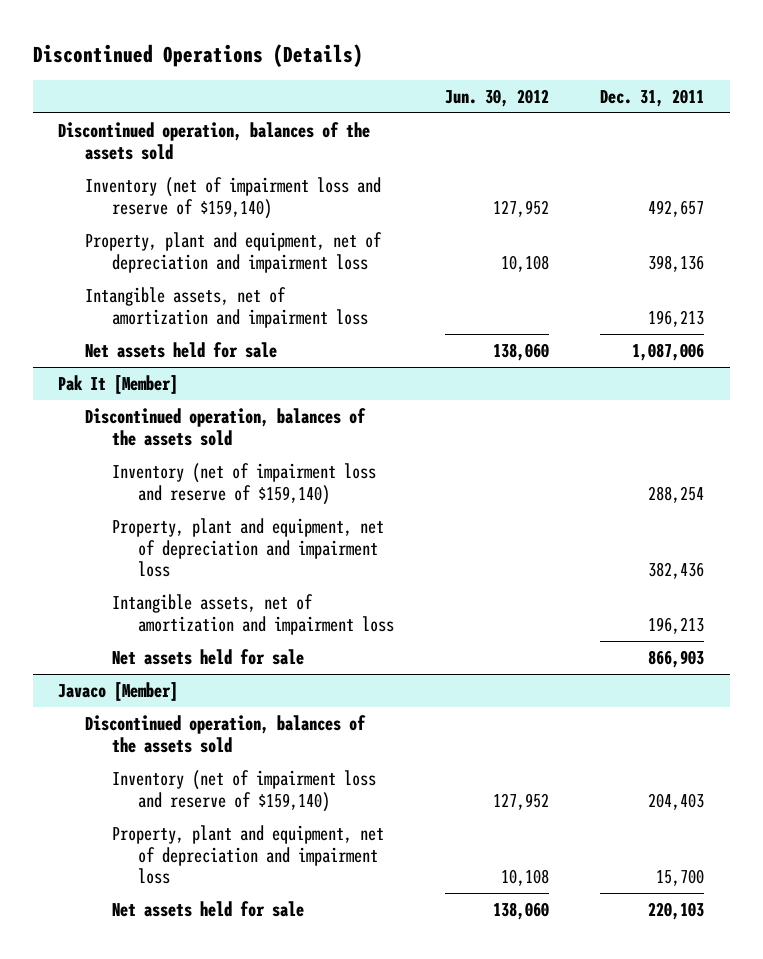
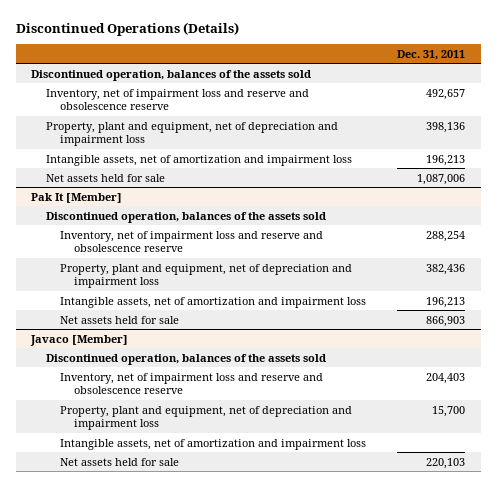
- | Jun. 30, 2012 | Dec. 31, 2011
+ | Dec. 31, 2011
- Inventory (net of impairment loss and reserve of $159,140) | 127,952 | 492,657
+ Inventory, net of impairment loss and reserve and obsolescence reserve | 492,657
@ Pak It [Member]
- Inventory (net of impairment loss and reserve of $159,140) | | 288,254
+ Inventory, net of impairment loss and reserve and obsolescence reserve | 288,254
@ Javaco [Member]
- Inventory (net of impairment loss and reserve of $159,140) | 127,952 | 204,403
+ Inventory, net of impairment loss and reserve and obsolescence reserve | 204,403
+ Intangible assets, net of amortization and impairment loss

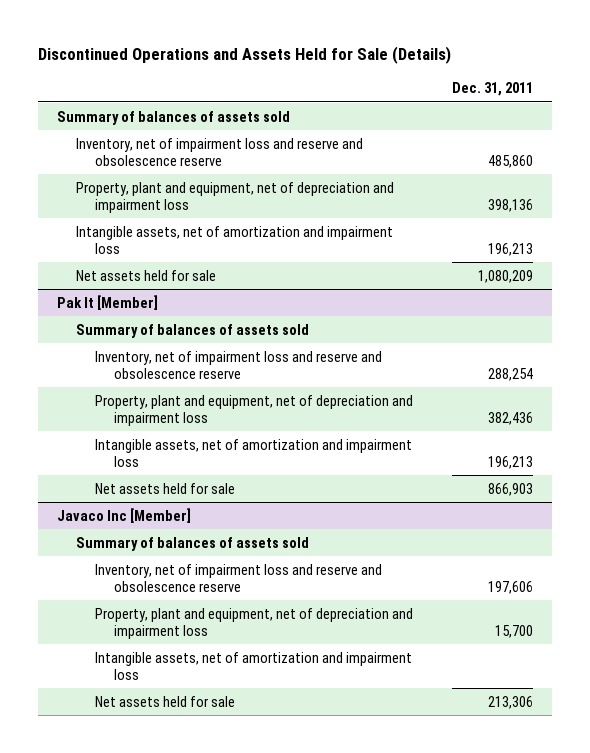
- Discontinued Operations (Details)
+ Discontinued Operations and Assets Held for Sale (Details)
- Discontinued operation, balances of the assets sold
- Inventory, net of impairment loss and reserve and obsolescence reserve | 492,657
+ Summary of balances of assets sold
+ Inventory, net of impairment loss and reserve and obsolescence reserve | 485,860
- Net assets held for sale | 1,087,006
+ Net assets held for sale | 1,080,209
@ Pak It [Member]
- Discontinued operation, balances of the assets sold
+ Summary of balances of assets sold
- Javaco [Member]
- Discontinued operation, balances of the assets sold
- Inventory, net of impairment loss and reserve and obsolescence reserve | 204,403
+ Javaco Inc [Member]
+ Summary of balances of assets sold
+ Inventory, net of impairment loss and reserve and obsolescence reserve | 197,606
- Net assets held for sale | 220,103
+ Net assets held for sale | 213,306

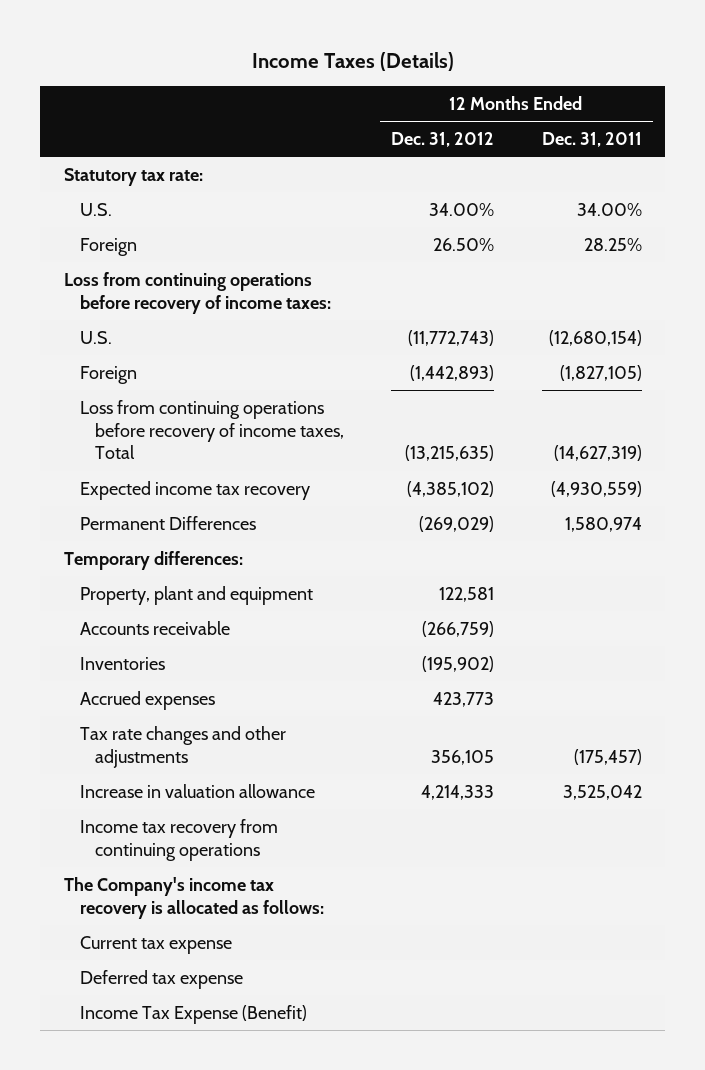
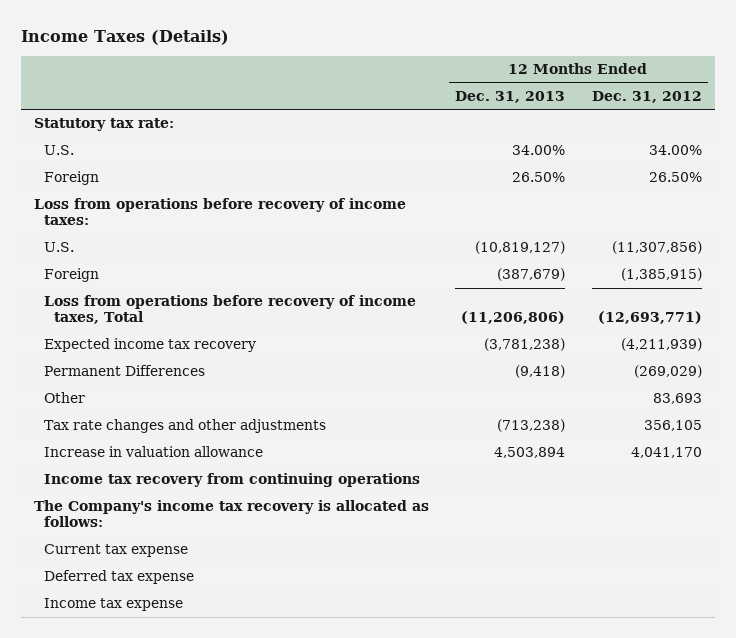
- | 12 Months Ended Dec. 31, 2012 | 12 Months Ended Dec. 31, 2011
+ | 12 Months Ended Dec. 31, 2013 | 12 Months Ended Dec. 31, 2012
- Loss from continuing operations before recovery of income taxes:
- U.S. | (11,772,743) | (12,680,154)
- Foreign | (1,442,893) | (1,827,105)
- Loss from continuing operations before recovery of income taxes, Total | (13,215,635) | (14,627,319)
- Expected income tax recovery | (4,385,102) | (4,930,559)
+ Loss from operations before recovery of income taxes:
+ U.S. | (10,819,127) | (11,307,856)
+ Foreign | (387,679) | (1,385,915)
+ Loss from operations before recovery of income taxes, Total | (11,206,806) | (12,693,771)
+ Expected income tax recovery | (3,781,238) | (4,211,939)
- Temporary differences:
- Property, plant and equipment | 122,581 |
- Accounts receivable | (266,759) |
- Inventories | (195,902) |
- Accrued expenses | 423,773 |
+ Other | | 83,693
- Increase in valuation allowance | 4,214,333 | 3,525,042
+ Increase in valuation allowance | 4,503,894 | 4,041,170
- Income Tax Expense (Benefit)
+ Income tax expense

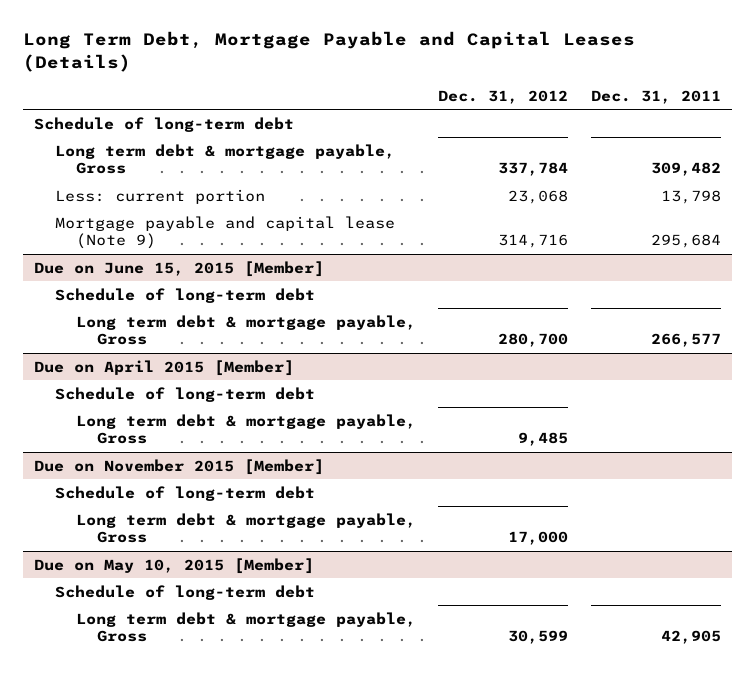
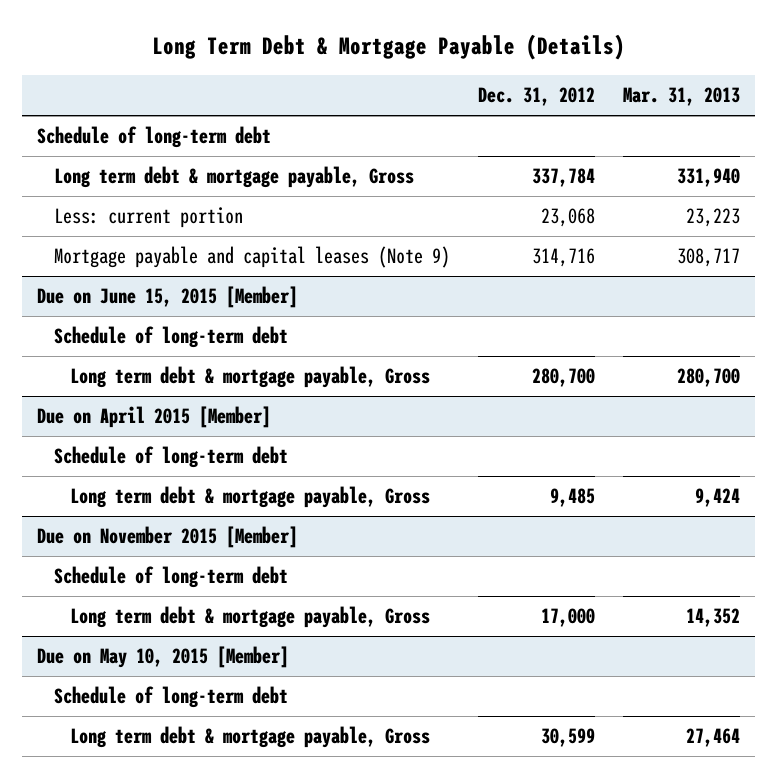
- Long Term Debt, Mortgage Payable and Capital Leases (Details)
+ Long Term Debt & Mortgage Payable (Details)
- | Dec. 31, 2012 | Dec. 31, 2011
+ | Dec. 31, 2012 | Mar. 31, 2013
- Mortgage payable and capital lease (Note 9) | 314,716 | 295,684
+ Mortgage payable and capital leases (Note 9) | 314,716 | 308,717

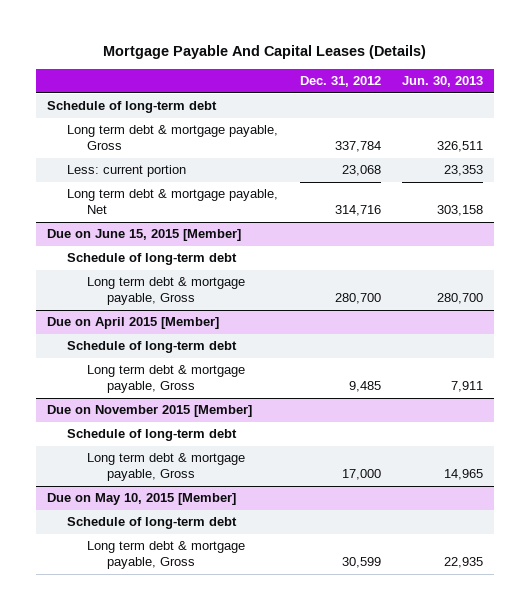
- Long Term Debt & Mortgage Payable (Details)
+ Mortgage Payable And Capital Leases (Details)
- | Dec. 31, 2012 | Mar. 31, 2013
+ | Dec. 31, 2012 | Jun. 30, 2013
- Mortgage payable and capital leases (Note 9) | 314,716 | 308,717
+ Long term debt & mortgage payable, Net | 314,716 | 303,158

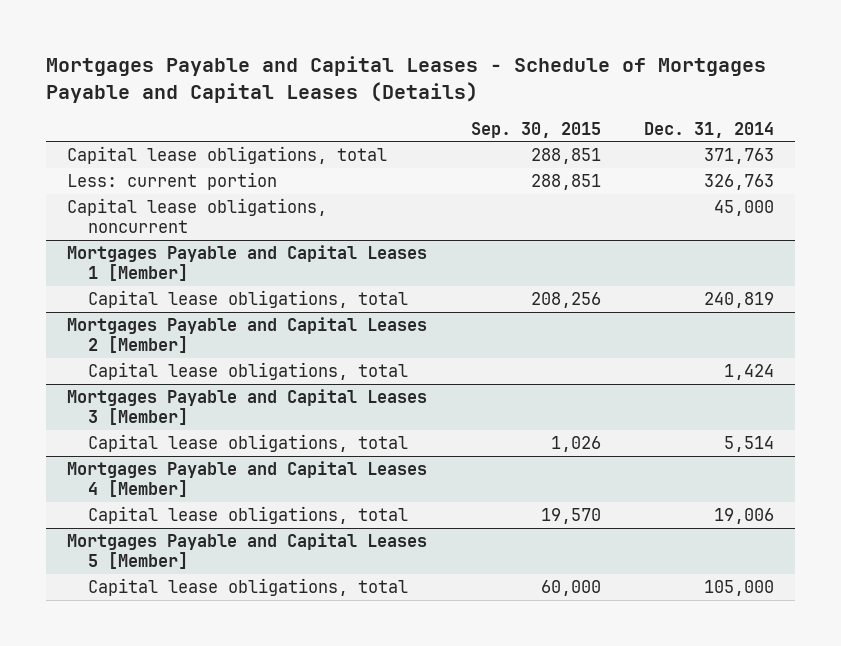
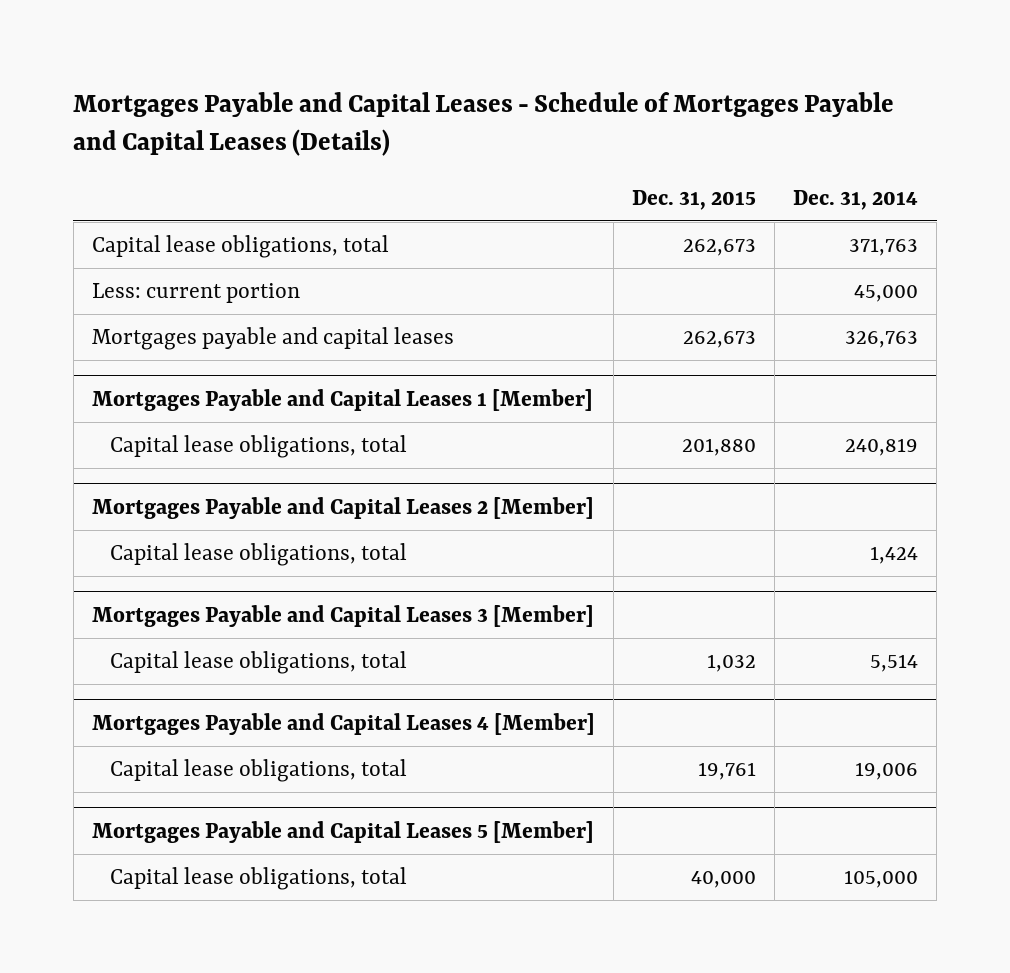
- | Sep. 30, 2015 | Dec. 31, 2014
+ | Dec. 31, 2015 | Dec. 31, 2014
- Less: current portion | 288,851 | 326,763
- Capital lease obligations, noncurrent | | 45,000
+ Less: current portion | | 45,000
+ Mortgages payable and capital leases | 262,673 | 326,763

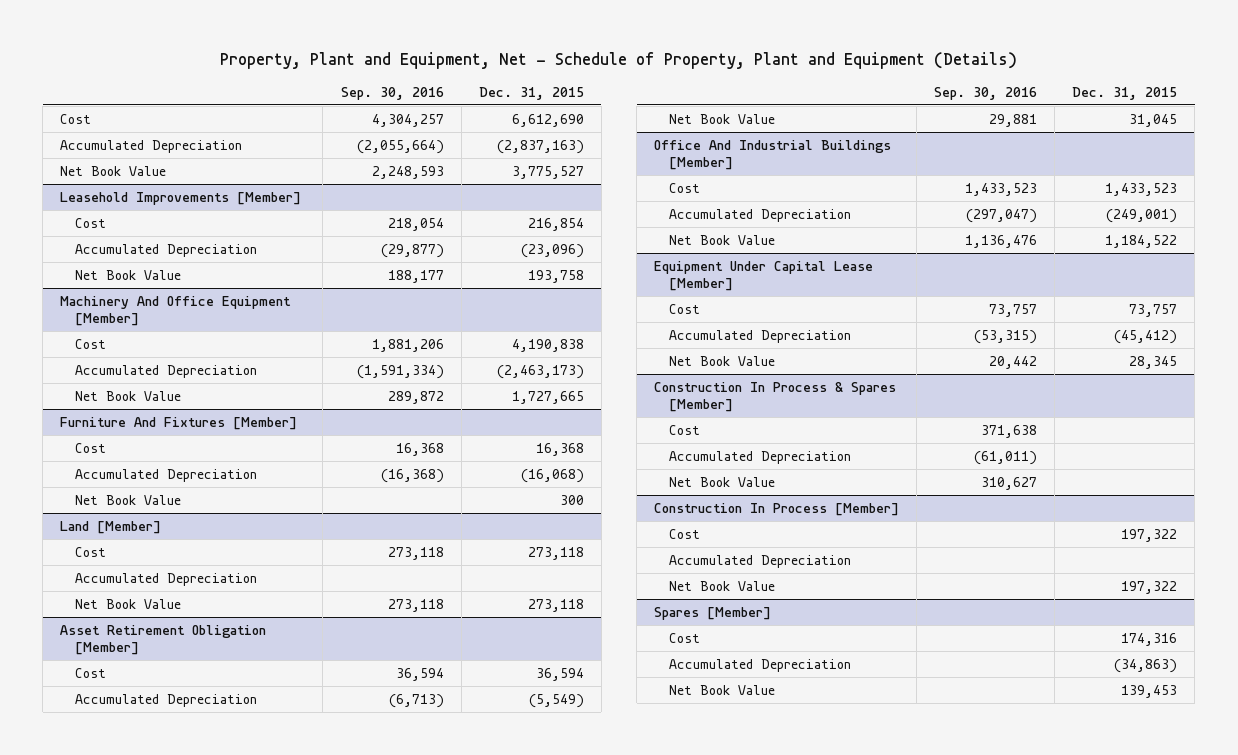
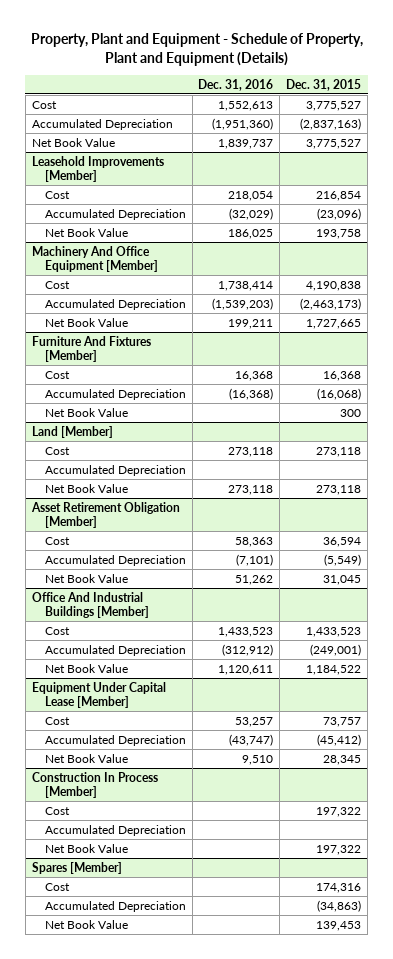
- Property, Plant and Equipment, Net - Schedule of Property, Plant and Equipment (Details)
+ Property, Plant and Equipment - Schedule of Property, Plant and Equipment (Details)
- | Sep. 30, 2016 | Dec. 31, 2015
+ | Dec. 31, 2016 | Dec. 31, 2015
- Cost | 4,304,257 | 6,612,690
+ Cost | 1,552,613 | 3,775,527
- Construction In Process & Spares [Member]
- Cost | 371,638 |
- Accumulated Depreciation | (61,011) |
- Net Book Value | 310,627 |

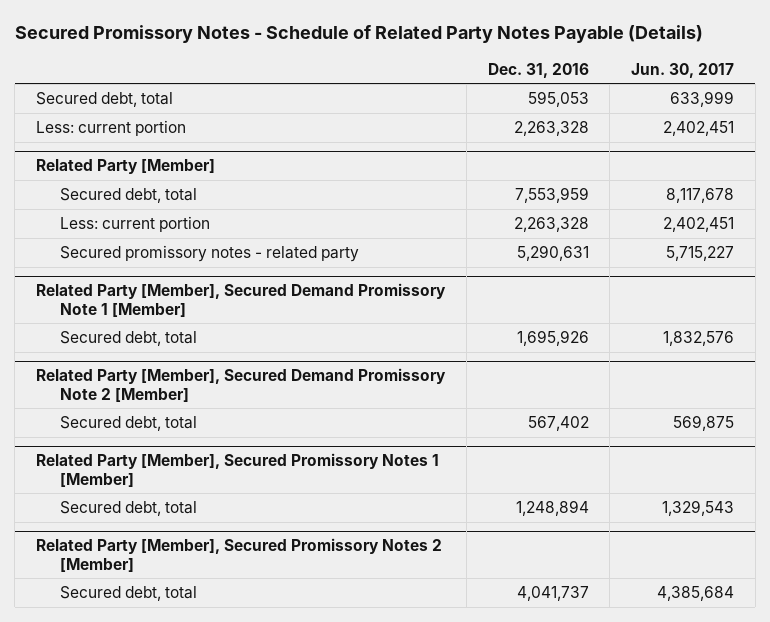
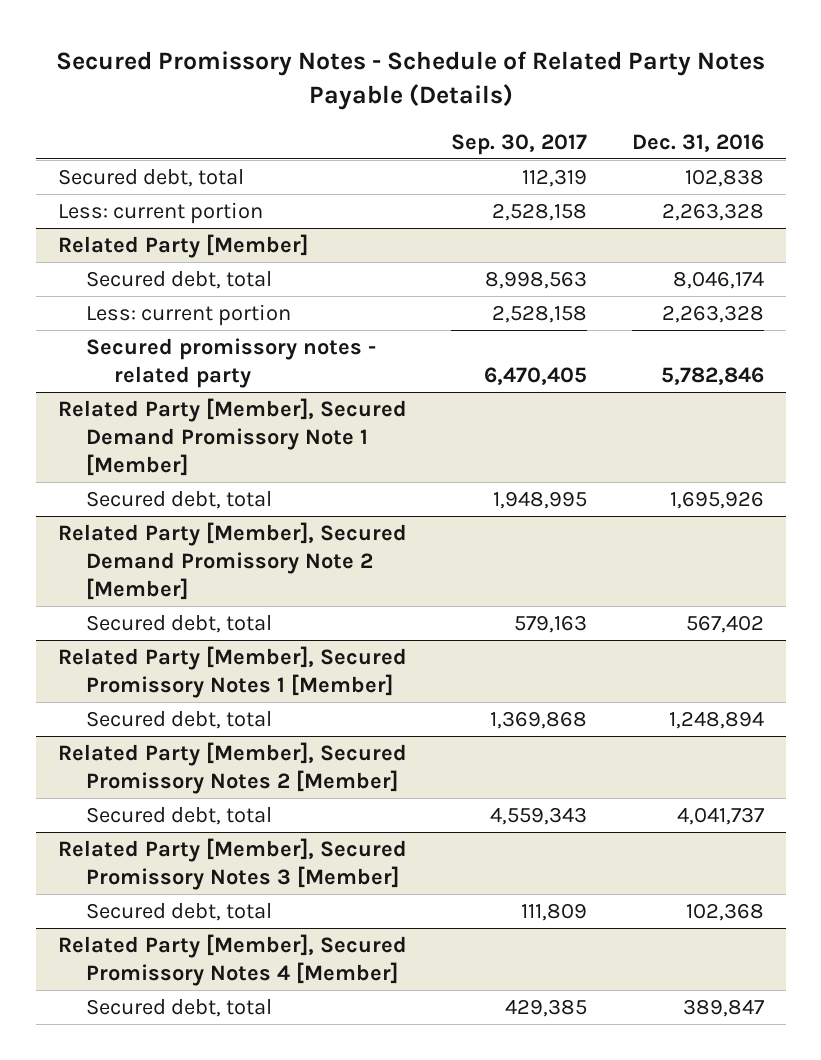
- | Dec. 31, 2016 | Jun. 30, 2017
+ | Sep. 30, 2017 | Dec. 31, 2016
- Secured debt, total | 595,053 | 633,999
+ Secured debt, total | 112,319 | 102,838
@ Related Party [Member]
- Secured debt, total | 7,553,959 | 8,117,678
+ Secured debt, total | 8,998,563 | 8,046,174
- Secured promissory notes - related party | 5,290,631 | 5,715,227
+ Secured promissory notes - related party | 6,470,405 | 5,782,846
+ Related Party [Member], Secured Promissory Notes 3 [Member]
+ Secured debt, total | 111,809 | 102,368
+ Related Party [Member], Secured Promissory Notes 4 [Member]
+ Secured debt, total | 429,385 | 389,847

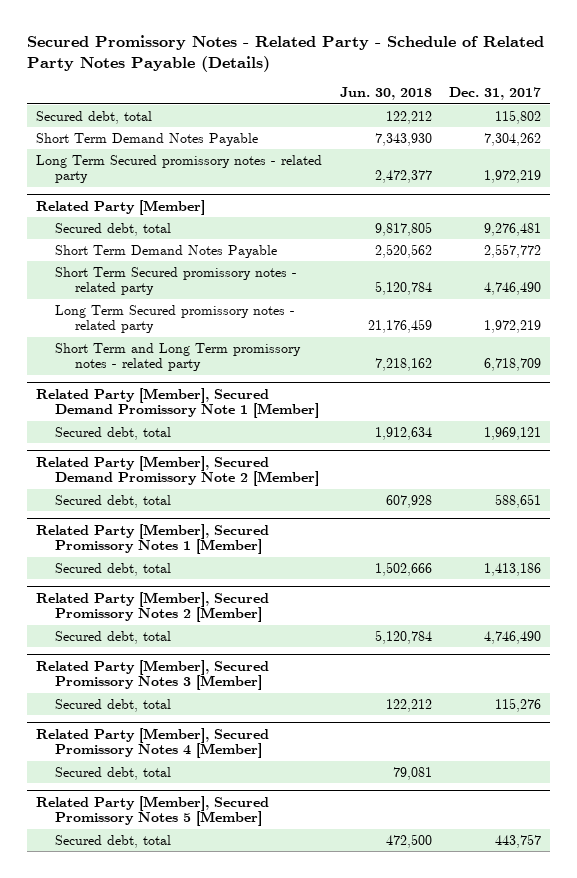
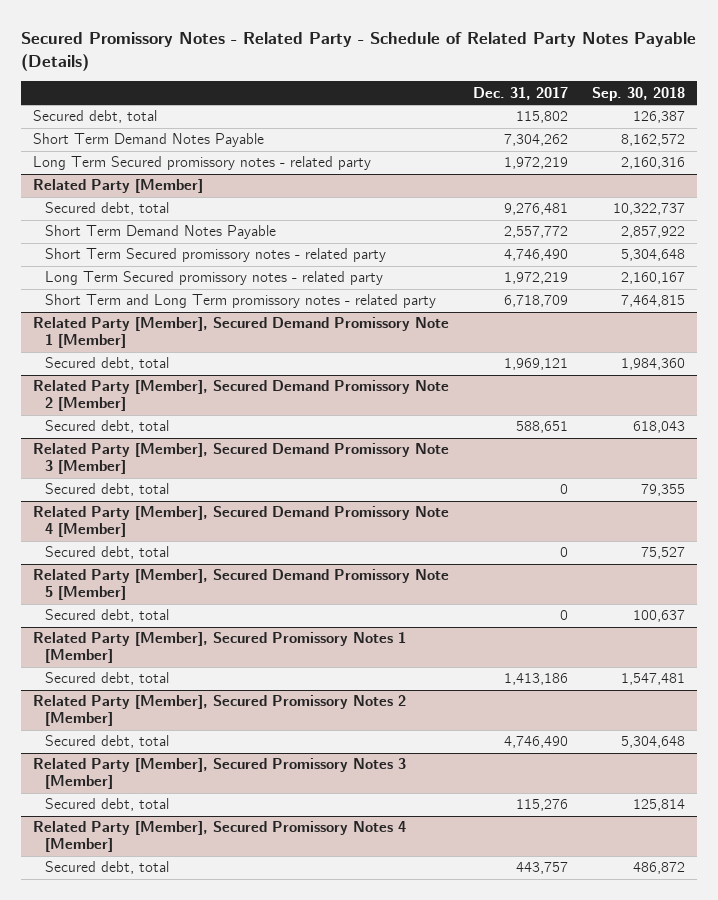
- | Jun. 30, 2018 | Dec. 31, 2017
+ | Dec. 31, 2017 | Sep. 30, 2018
+ Related Party [Member], Secured Demand Promissory Note 3 [Member]
+ Secured debt, total | 0 | 79,355
+ Related Party [Member], Secured Demand Promissory Note 4 [Member]
+ Secured debt, total | 0 | 75,527
+ Related Party [Member], Secured Demand Promissory Note 5 [Member]
+ Secured debt, total | 0 | 100,637
@ Related Party [Member], Secured Promissory Notes 4 [Member]
- Secured debt, total | 79,081 |
- Related Party [Member], Secured Promissory Notes 5 [Member]

